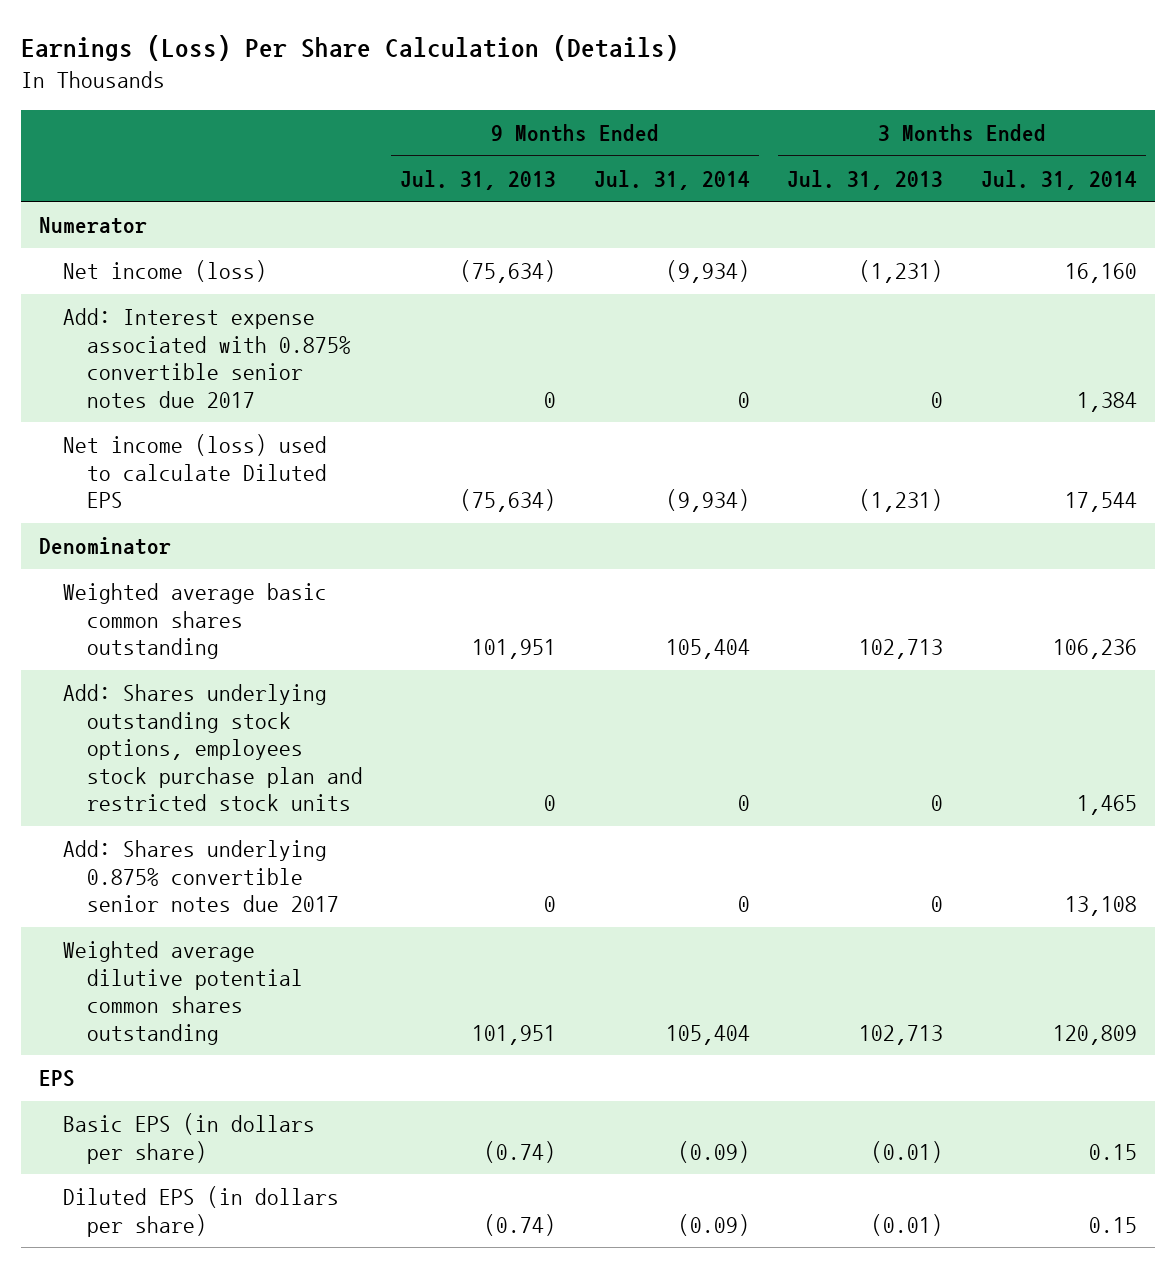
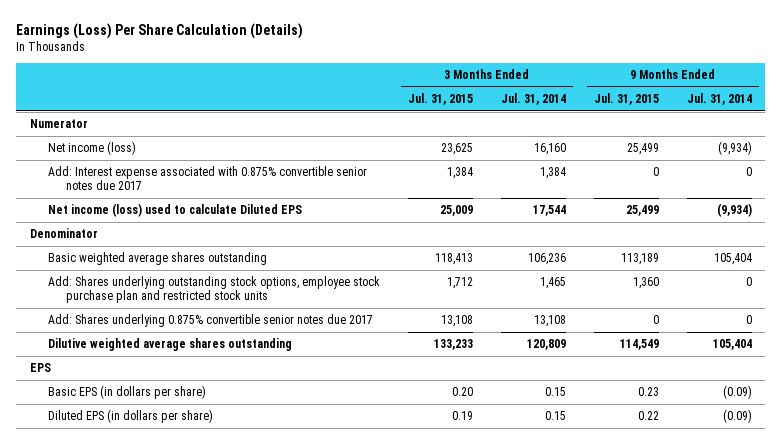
- | 9 Months Ended Jul. 31, 2013 | 9 Months Ended Jul. 31, 2014 | 3 Months Ended Jul. 31, 2013 | 3 Months Ended Jul. 31, 2014
+ | 3 Months Ended Jul. 31, 2015 | 3 Months Ended Jul. 31, 2014 | 9 Months Ended Jul. 31, 2015 | 9 Months Ended Jul. 31, 2014
- Weighted average basic common shares outstanding | 101,951 | 105,404 | 102,713 | 106,236
- Add: Shares underlying outstanding stock options, employees stock purchase plan and restricted stock units | 0 | 0 | 0 | 1,465
+ Basic weighted average shares outstanding | 118,413 | 106,236 | 113,189 | 105,404
+ Add: Shares underlying outstanding stock options, employee stock purchase plan and restricted stock units | 1,712 | 1,465 | 1,360 | 0
- Weighted average dilutive potential common shares outstanding | 101,951 | 105,404 | 102,713 | 120,809
+ Dilutive weighted average shares outstanding | 133,233 | 120,809 | 114,549 | 105,404

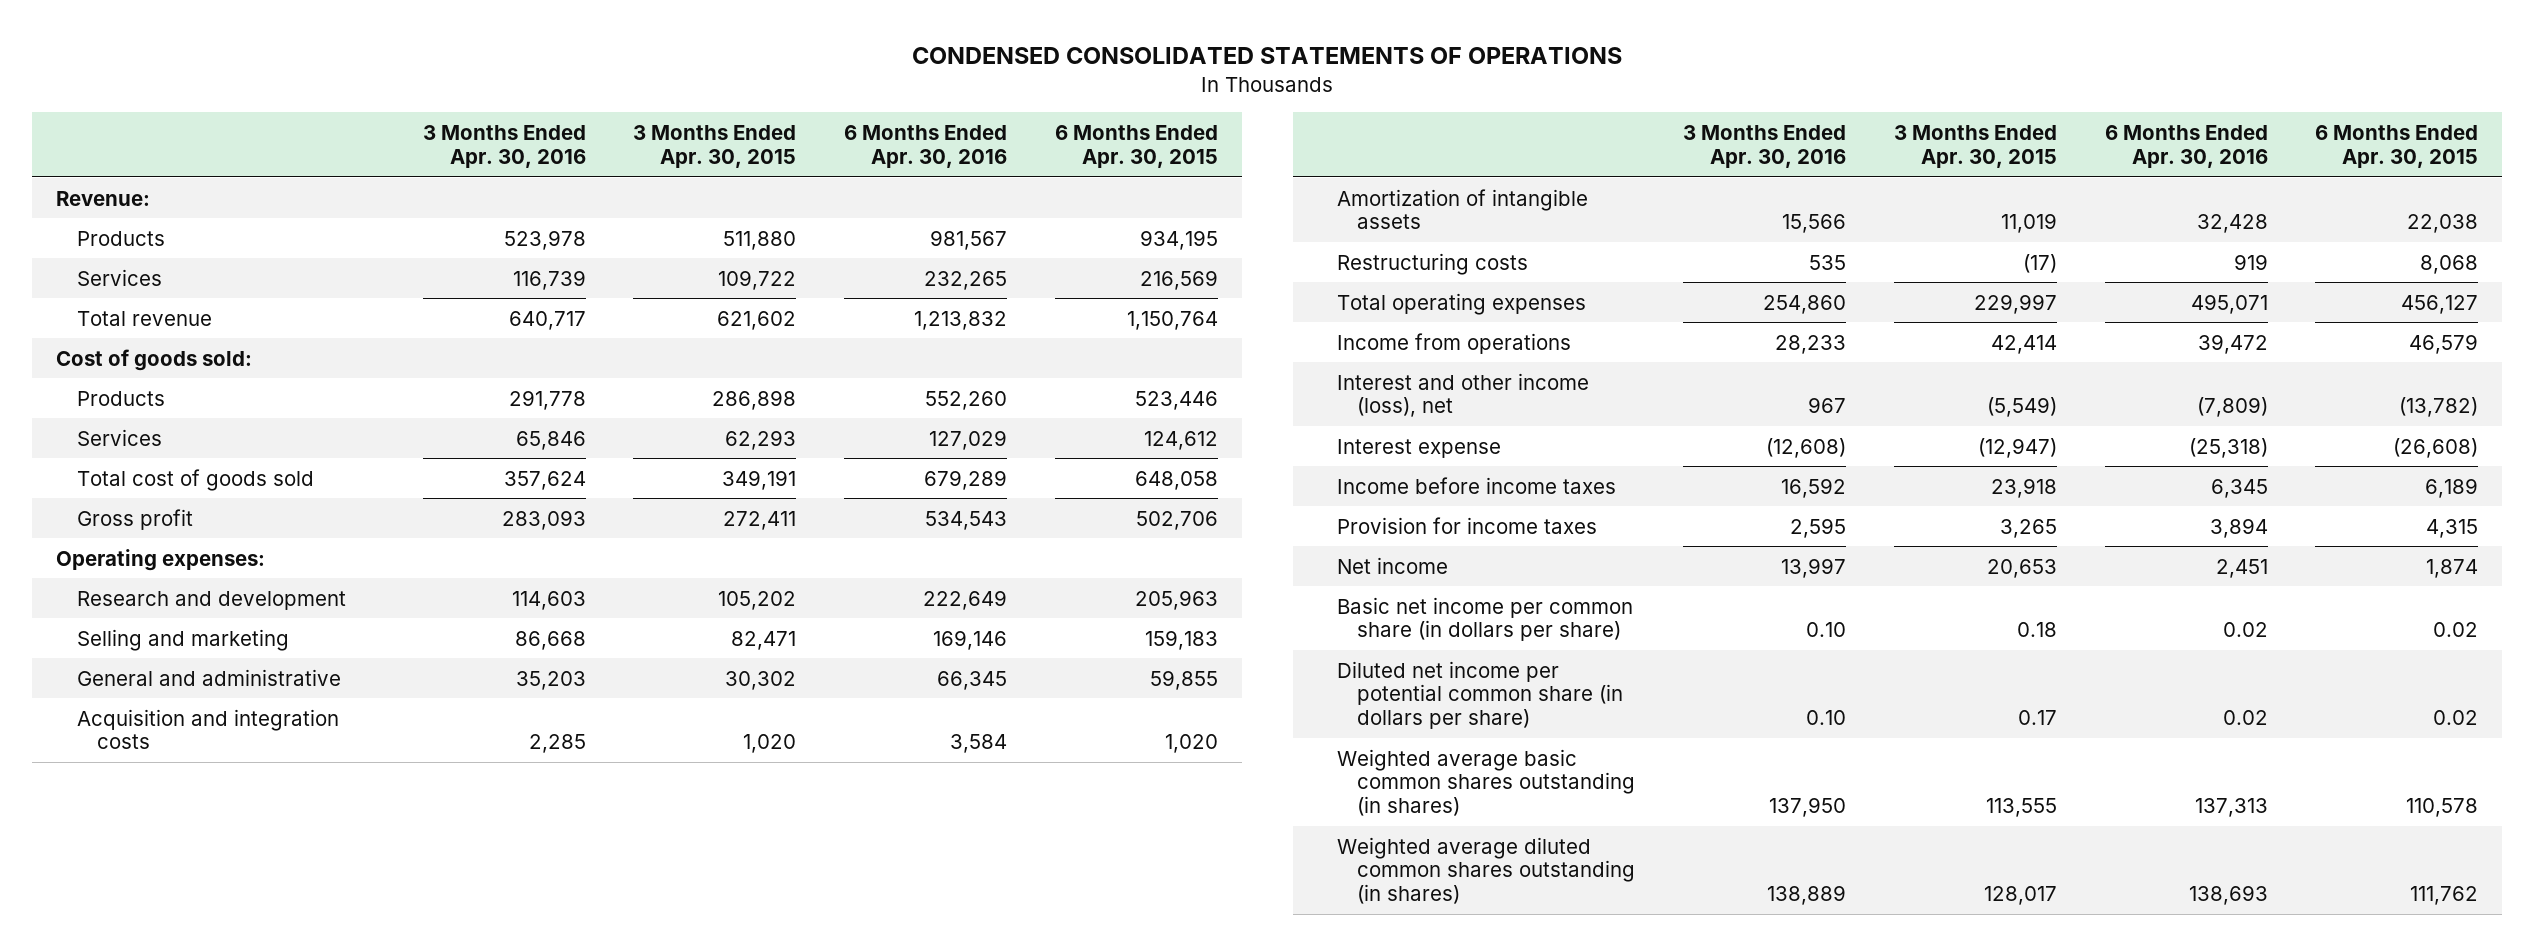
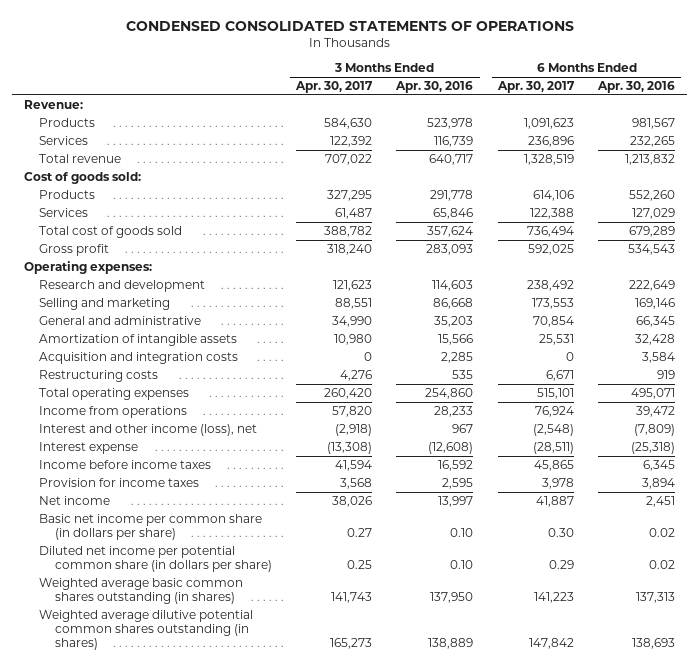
- | 3 Months Ended Apr. 30, 2016 | 3 Months Ended Apr. 30, 2015 | 6 Months Ended Apr. 30, 2016 | 6 Months Ended Apr. 30, 2015
+ | 3 Months Ended Apr. 30, 2017 | 3 Months Ended Apr. 30, 2016 | 6 Months Ended Apr. 30, 2017 | 6 Months Ended Apr. 30, 2016
moved down: Acquisition and integration costs | 0 | 2,285 | 0 | 3,584
- Weighted average diluted common shares outstanding (in shares) | 138,889 | 128,017 | 138,693 | 111,762
+ Weighted average dilutive potential common shares outstanding (in shares) | 165,273 | 138,889 | 147,842 | 138,693

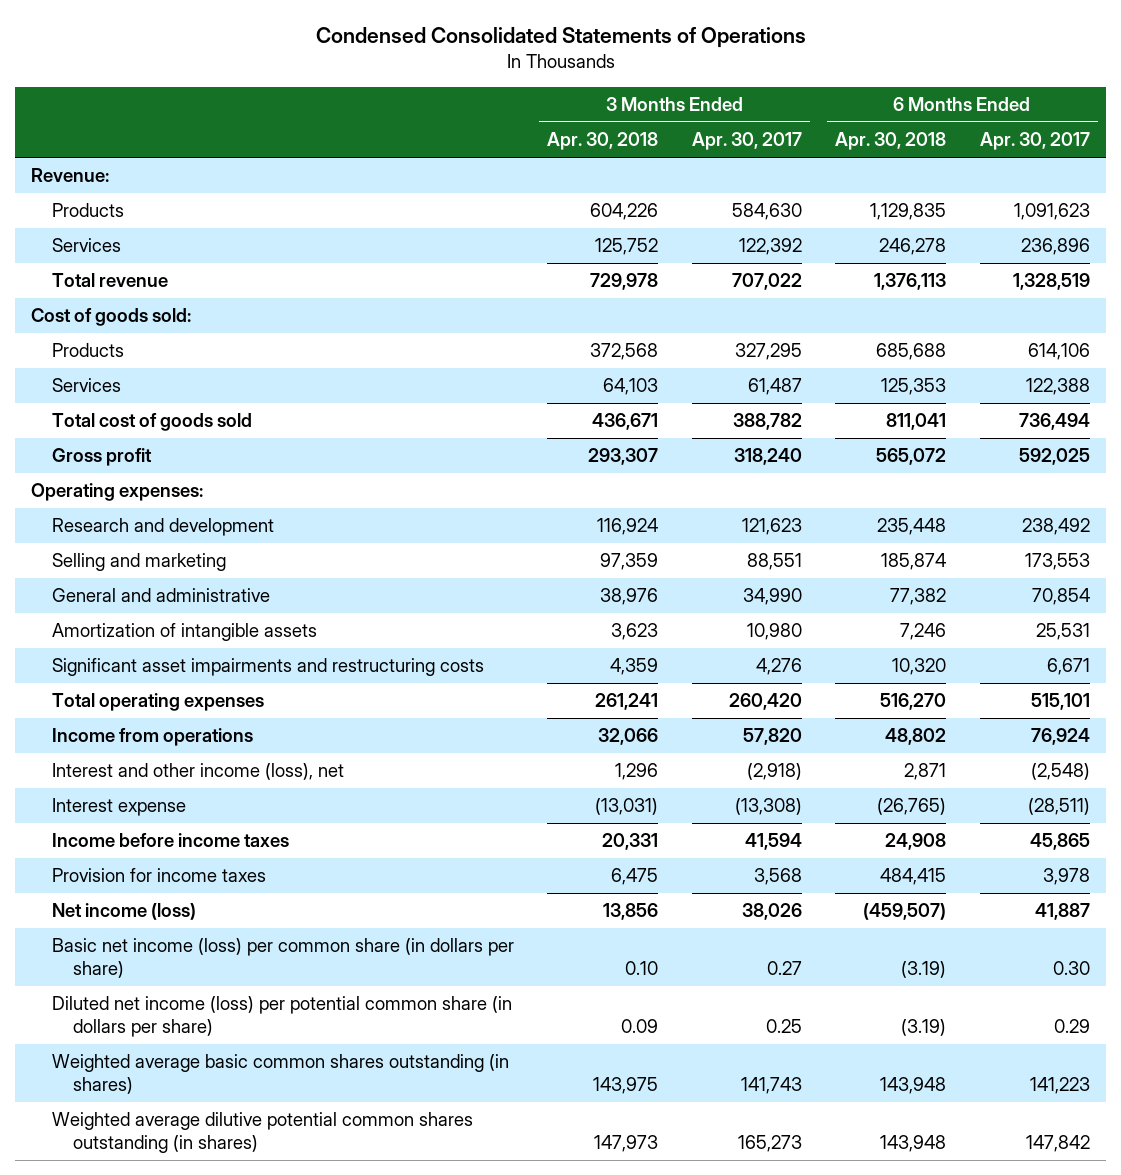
- CONDENSED CONSOLIDATED STATEMENTS OF OPERATIONS
+ Condensed Consolidated Statements of Operations
- | 3 Months Ended Apr. 30, 2017 | 3 Months Ended Apr. 30, 2016 | 6 Months Ended Apr. 30, 2017 | 6 Months Ended Apr. 30, 2016
+ | 3 Months Ended Apr. 30, 2018 | 3 Months Ended Apr. 30, 2017 | 6 Months Ended Apr. 30, 2018 | 6 Months Ended Apr. 30, 2017
- Acquisition and integration costs | 0 | 2,285 | 0 | 3,584
- Restructuring costs | 4,276 | 535 | 6,671 | 919
+ Significant asset impairments and restructuring costs | 4,359 | 4,276 | 10,320 | 6,671
- Net income | 38,026 | 13,997 | 41,887 | 2,451
- Basic net income per common share (in dollars per share) | 0.27 | 0.10 | 0.30 | 0.02
- Diluted net income per potential common share (in dollars per share) | 0.25 | 0.10 | 0.29 | 0.02
+ Net income (loss) | 13,856 | 38,026 | (459,507) | 41,887
+ Basic net income (loss) per common share (in dollars per share) | 0.10 | 0.27 | (3.19) | 0.30
+ Diluted net income (loss) per potential common share (in dollars per share) | 0.09 | 0.25 | (3.19) | 0.29

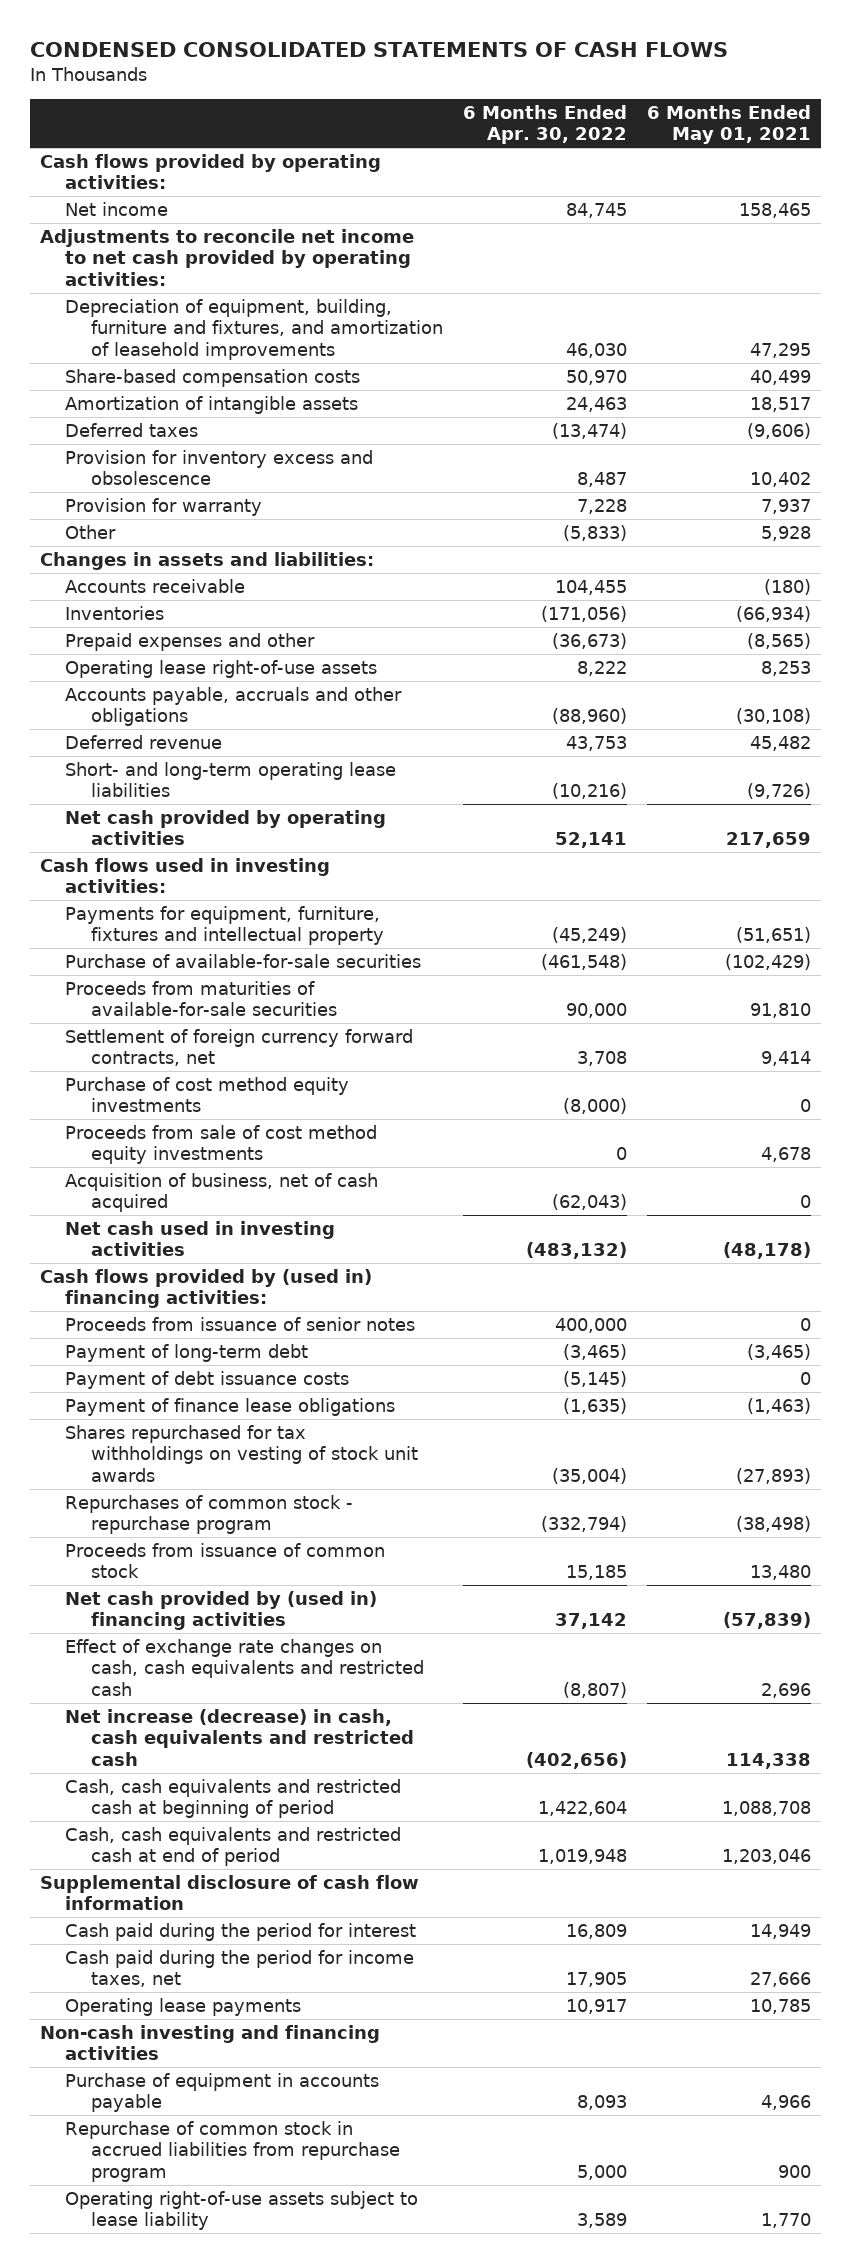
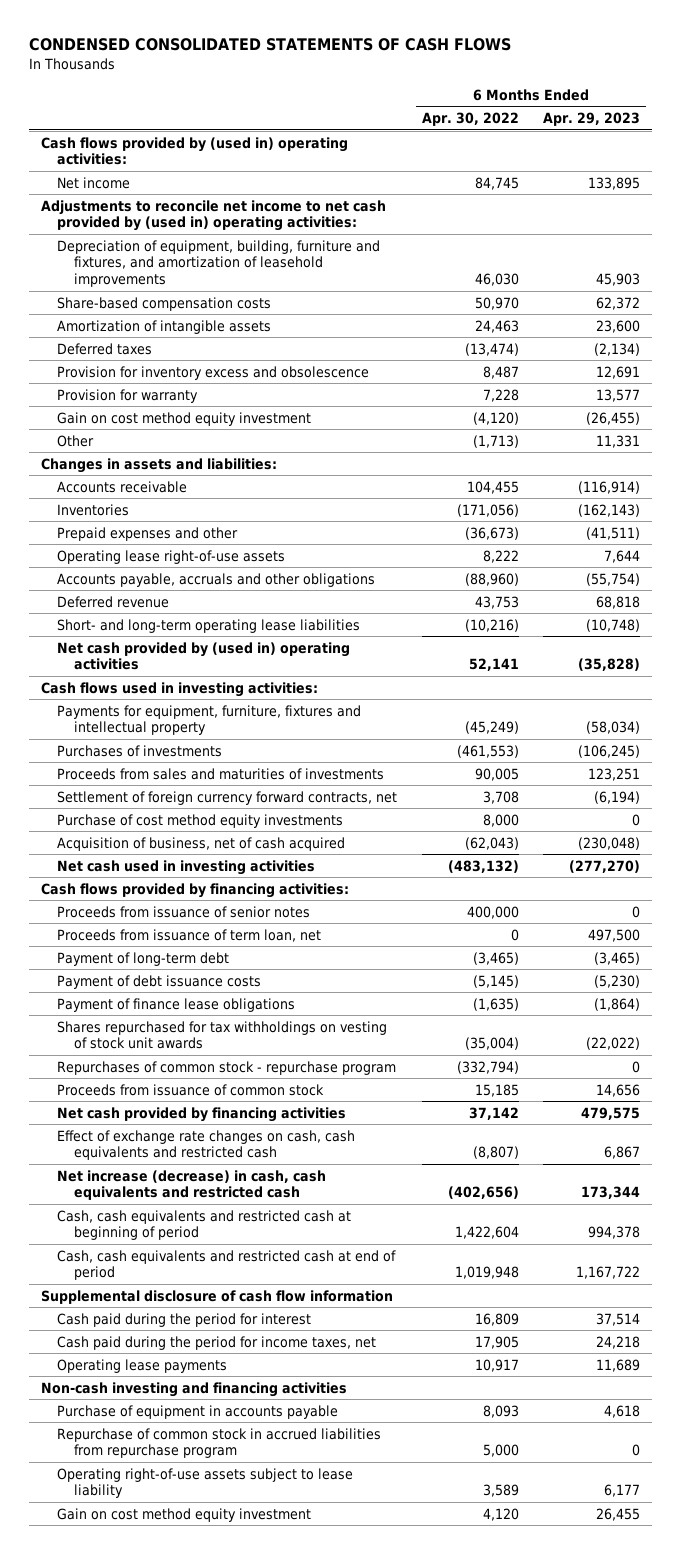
- | 6 Months Ended Apr. 30, 2022 | 6 Months Ended May 01, 2021
+ | 6 Months Ended Apr. 30, 2022 | 6 Months Ended Apr. 29, 2023
- Cash flows provided by operating activities:
+ Cash flows provided by (used in) operating activities:
- Adjustments to reconcile net income to net cash provided by operating activities:
+ Adjustments to reconcile net income to net cash provided by (used in) operating activities:
- Other | (5,833) | 5,928
+ Gain on cost method equity investment | (4,120) | (26,455)
+ Other | (1,713) | 11,331
- Net cash provided by operating activities | 52,141 | 217,659
+ Net cash provided by (used in) operating activities | 52,141 | (35,828)
- Purchase of available-for-sale securities | (461,548) | (102,429)
- Proceeds from maturities of available-for-sale securities | 90,000 | 91,810
+ Purchases of investments | (461,553) | (106,245)
+ Proceeds from sales and maturities of investments | 90,005 | 123,251
- Purchase of cost method equity investments | (8,000) | 0
- Proceeds from sale of cost method equity investments | 0 | 4,678
+ Purchase of cost method equity investments | 8,000 | 0
- Cash flows provided by (used in) financing activities:
+ Cash flows provided by financing activities:
+ Proceeds from issuance of term loan, net | 0 | 497,500
- Net cash provided by (used in) financing activities | 37,142 | (57,839)
+ Net cash provided by financing activities | 37,142 | 479,575
+ Gain on cost method equity investment | 4,120 | 26,455

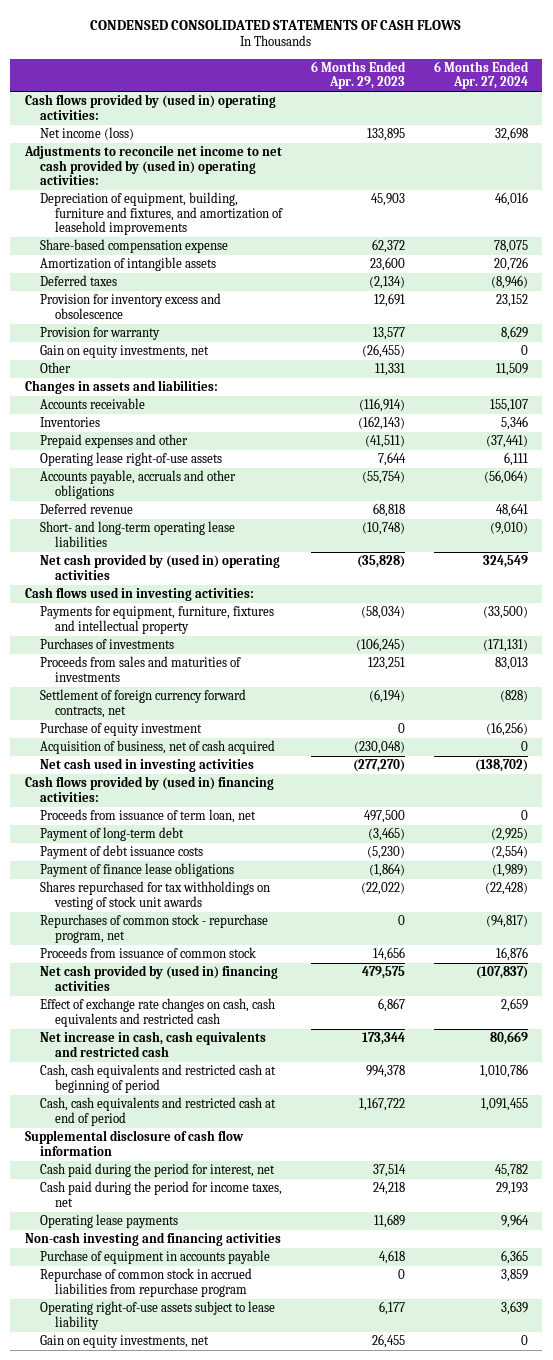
- | 6 Months Ended Apr. 30, 2022 | 6 Months Ended Apr. 29, 2023
+ | 6 Months Ended Apr. 29, 2023 | 6 Months Ended Apr. 27, 2024
- Net income | 84,745 | 133,895
+ Net income (loss) | 133,895 | 32,698
- Share-based compensation costs | 50,970 | 62,372
+ Share-based compensation expense | 62,372 | 78,075
- Gain on cost method equity investment | (4,120) | (26,455)
+ Gain on equity investments, net | (26,455) | 0
- Purchase of cost method equity investments | 8,000 | 0
+ Purchase of equity investment | 0 | (16,256)
- Cash flows provided by financing activities:
- Proceeds from issuance of senior notes | 400,000 | 0
+ Cash flows provided by (used in) financing activities:
- Repurchases of common stock - repurchase program | (332,794) | 0
+ Repurchases of common stock - repurchase program, net | 0 | (94,817)
- Net cash provided by financing activities | 37,142 | 479,575
+ Net cash provided by (used in) financing activities | 479,575 | (107,837)
- Net increase (decrease) in cash, cash equivalents and restricted cash | (402,656) | 173,344
+ Net increase in cash, cash equivalents and restricted cash | 173,344 | 80,669
- Cash paid during the period for interest | 16,809 | 37,514
+ Cash paid during the period for interest, net | 37,514 | 45,782
- Gain on cost method equity investment | 4,120 | 26,455
+ Gain on equity investments, net | 26,455 | 0

